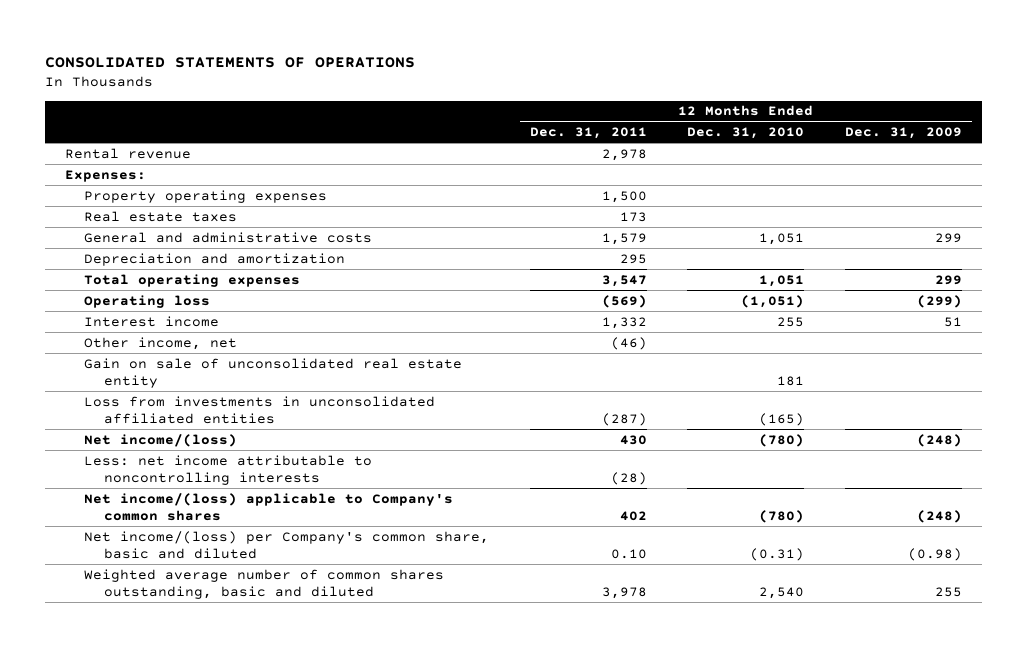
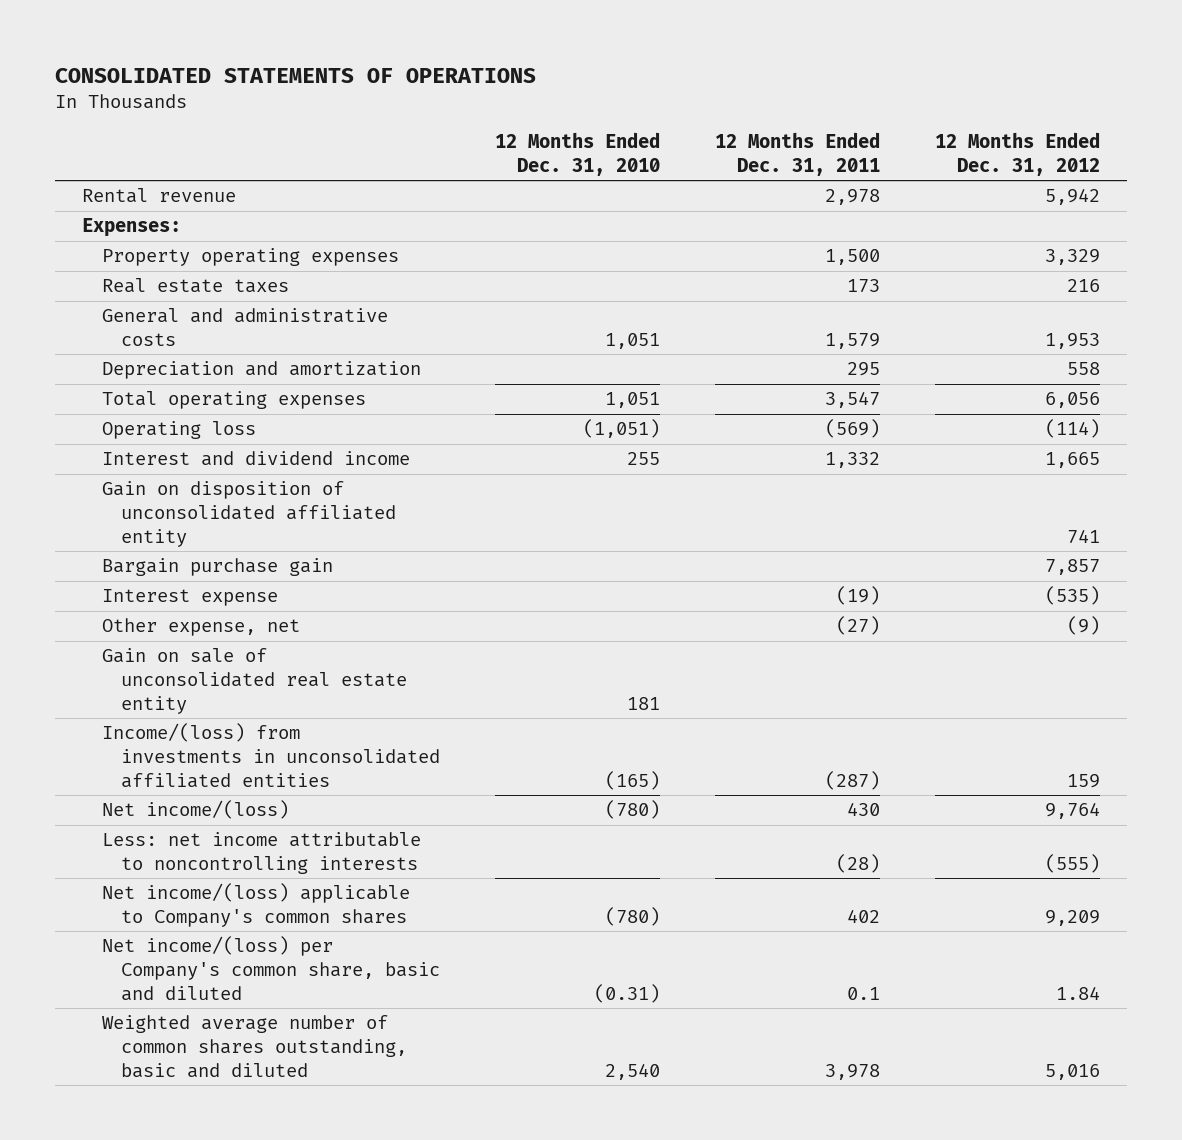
- | 12 Months Ended Dec. 31, 2011 | 12 Months Ended Dec. 31, 2010 | 12 Months Ended Dec. 31, 2009
+ | 12 Months Ended Dec. 31, 2010 | 12 Months Ended Dec. 31, 2011 | 12 Months Ended Dec. 31, 2012
- Interest income | 1,332 | 255 | 51
- Other income, net | (46) | |
+ Interest and dividend income | 255 | 1,332 | 1,665
+ Gain on disposition of unconsolidated affiliated entity | | | 741
+ Bargain purchase gain | | | 7,857
+ Interest expense | | (19) | (535)
+ Other expense, net | | (27) | (9)
- Loss from investments in unconsolidated affiliated entities | (287) | (165) |
+ Income/(loss) from investments in unconsolidated affiliated entities | (165) | (287) | 159
- Net income/(loss) per Company's common share, basic and diluted | 0.10 | (0.31) | (0.98)
+ Net income/(loss) per Company's common share, basic and diluted | (0.31) | 0.1 | 1.84

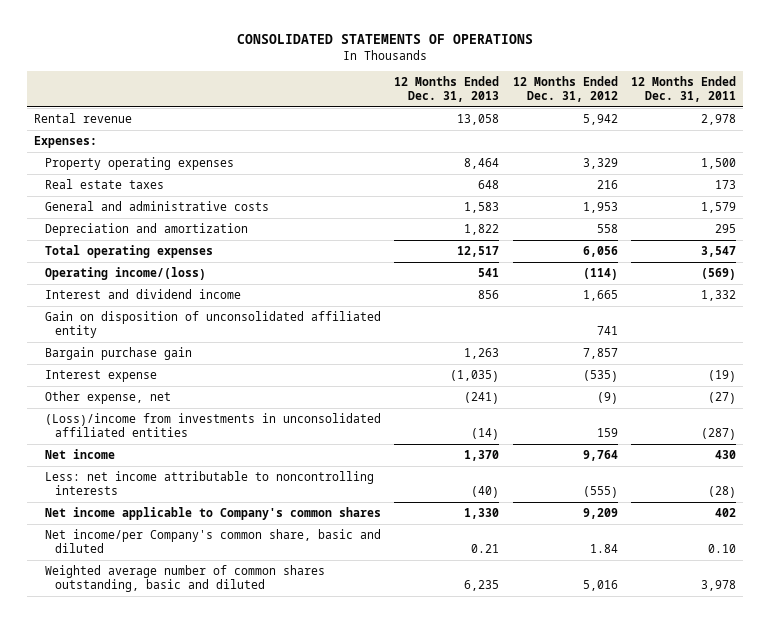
- | 12 Months Ended Dec. 31, 2010 | 12 Months Ended Dec. 31, 2011 | 12 Months Ended Dec. 31, 2012
+ | 12 Months Ended Dec. 31, 2013 | 12 Months Ended Dec. 31, 2012 | 12 Months Ended Dec. 31, 2011
- Operating loss | (1,051) | (569) | (114)
+ Operating income/(loss) | 541 | (114) | (569)
- Gain on sale of unconsolidated real estate entity | 181 | |
- Income/(loss) from investments in unconsolidated affiliated entities | (165) | (287) | 159
- Net income/(loss) | (780) | 430 | 9,764
+ (Loss)/income from investments in unconsolidated affiliated entities | (14) | 159 | (287)
+ Net income | 1,370 | 9,764 | 430
- Net income/(loss) applicable to Company's common shares | (780) | 402 | 9,209
- Net income/(loss) per Company's common share, basic and diluted | (0.31) | 0.1 | 1.84
+ Net income applicable to Company's common shares | 1,330 | 9,209 | 402
+ Net income/per Company's common share, basic and diluted | 0.21 | 1.84 | 0.10

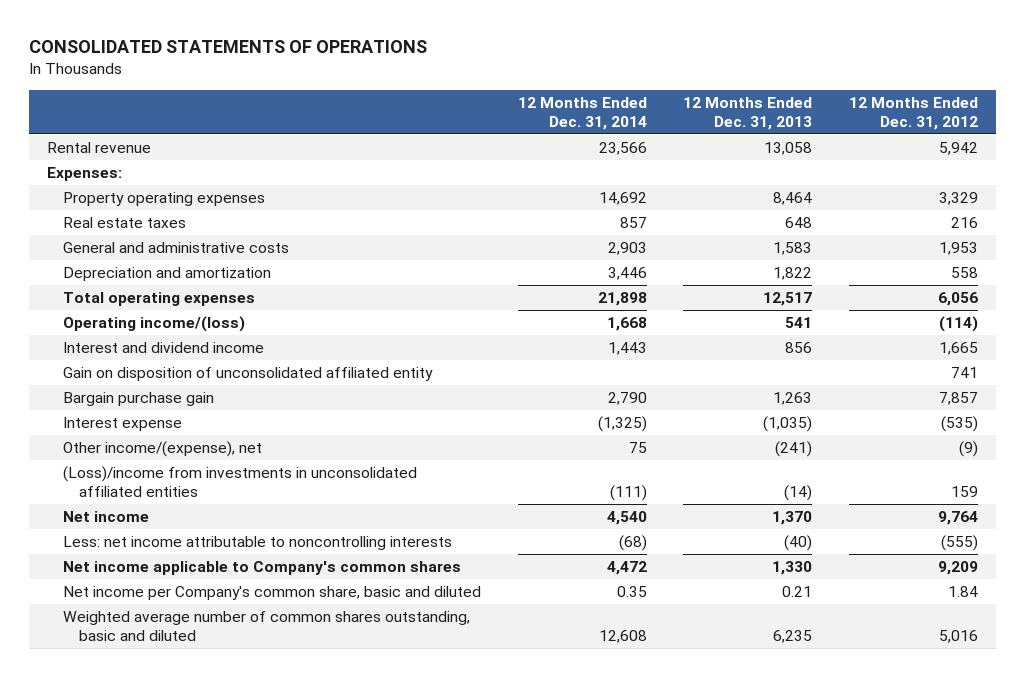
- | 12 Months Ended Dec. 31, 2013 | 12 Months Ended Dec. 31, 2012 | 12 Months Ended Dec. 31, 2011
+ | 12 Months Ended Dec. 31, 2014 | 12 Months Ended Dec. 31, 2013 | 12 Months Ended Dec. 31, 2012
- Other expense, net | (241) | (9) | (27)
+ Other income/(expense), net | 75 | (241) | (9)
- Net income/per Company's common share, basic and diluted | 0.21 | 1.84 | 0.10
+ Net income per Company's common share, basic and diluted | 0.35 | 0.21 | 1.84

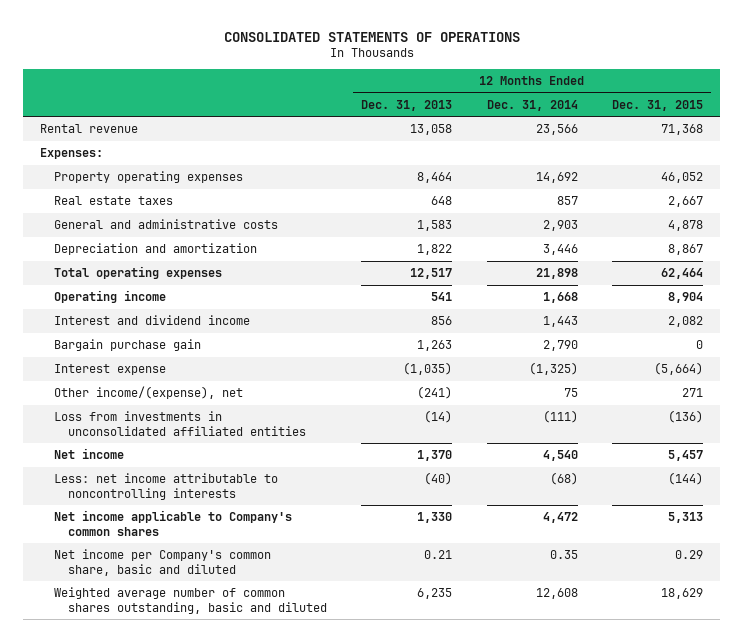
- | 12 Months Ended Dec. 31, 2014 | 12 Months Ended Dec. 31, 2013 | 12 Months Ended Dec. 31, 2012
+ | 12 Months Ended Dec. 31, 2013 | 12 Months Ended Dec. 31, 2014 | 12 Months Ended Dec. 31, 2015
- Operating income/(loss) | 1,668 | 541 | (114)
+ Operating income | 541 | 1,668 | 8,904
- Gain on disposition of unconsolidated affiliated entity | | | 741
- (Loss)/income from investments in unconsolidated affiliated entities | (111) | (14) | 159
+ Loss from investments in unconsolidated affiliated entities | (14) | (111) | (136)

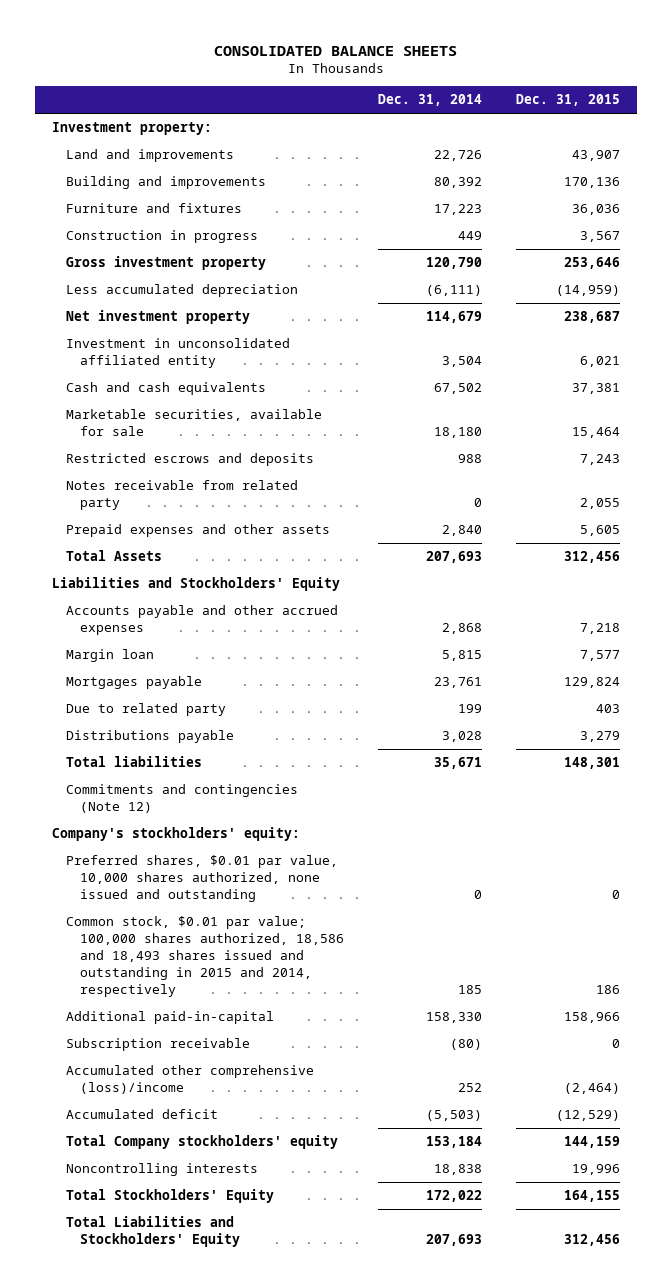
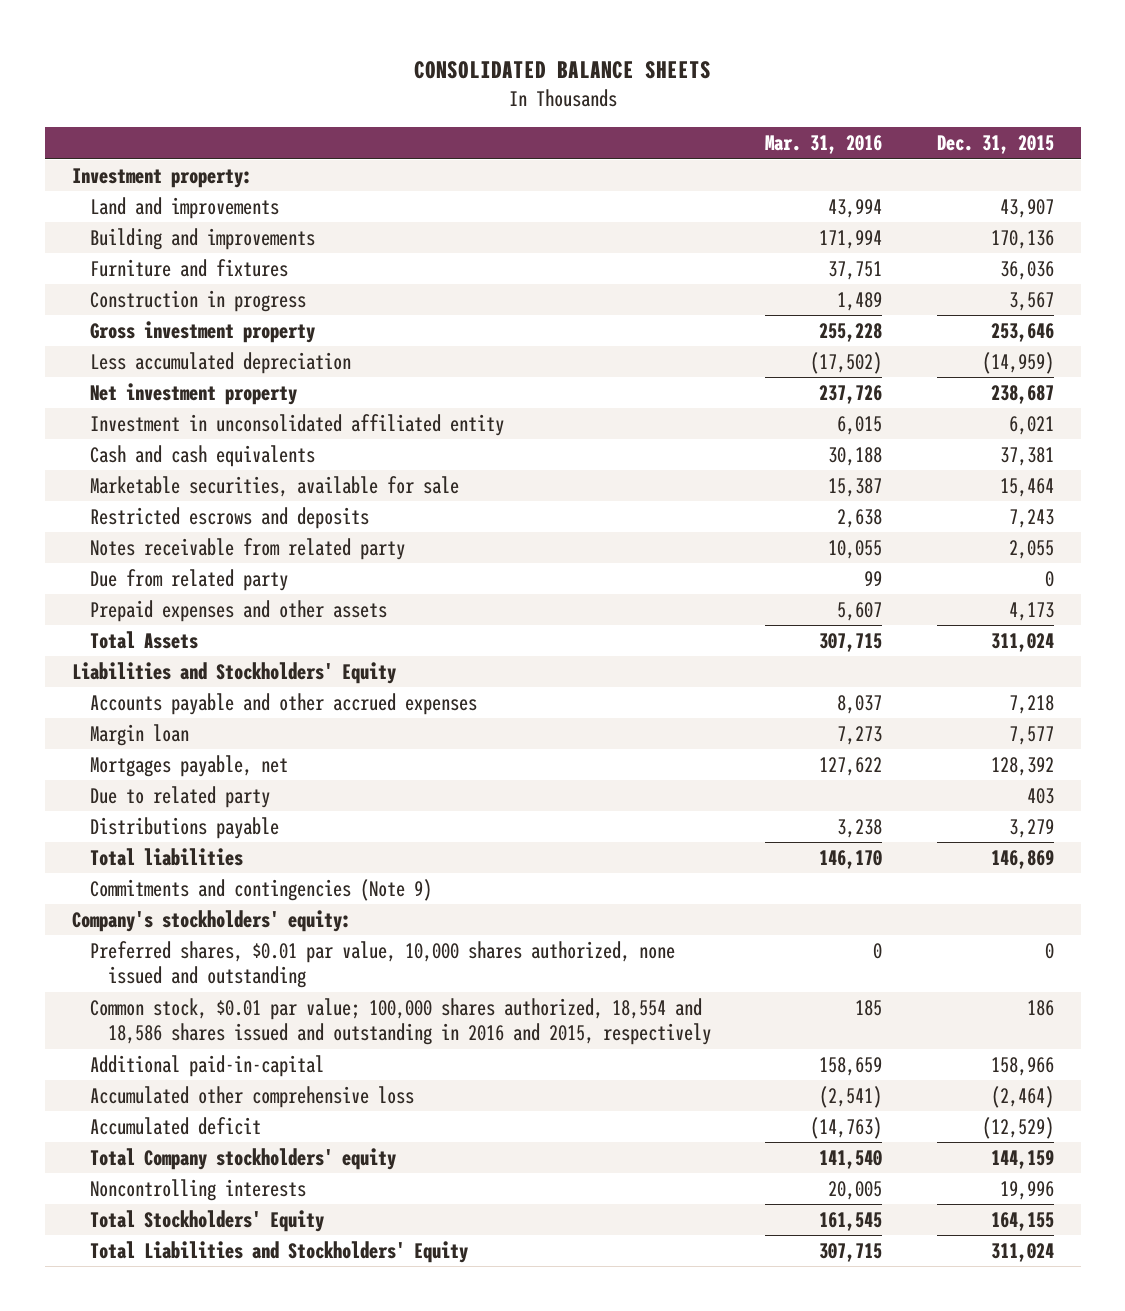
- | Dec. 31, 2014 | Dec. 31, 2015
+ | Mar. 31, 2016 | Dec. 31, 2015
- Prepaid expenses and other assets | 2,840 | 5,605
- Total Assets | 207,693 | 312,456
+ Due from related party | 99 | 0
+ Prepaid expenses and other assets | 5,607 | 4,173
+ Total Assets | 307,715 | 311,024
- Mortgages payable | 23,761 | 129,824
+ Mortgages payable, net | 127,622 | 128,392
- Total liabilities | 35,671 | 148,301
- Commitments and contingencies (Note 12)
+ Total liabilities | 146,170 | 146,869
+ Commitments and contingencies (Note 9)
- Common stock, $0.01 par value; 100,000 shares authorized, 18,586 and 18,493 shares issued and outstanding in 2015 and 2014, respectively | 185 | 186
+ Common stock, $0.01 par value; 100,000 shares authorized, 18,554 and 18,586 shares issued and outstanding in 2016 and 2015, respectively | 185 | 186
- Subscription receivable | (80) | 0
- Accumulated other comprehensive (loss)/income | 252 | (2,464)
+ Accumulated other comprehensive loss | (2,541) | (2,464)
- Total Liabilities and Stockholders' Equity | 207,693 | 312,456
+ Total Liabilities and Stockholders' Equity | 307,715 | 311,024

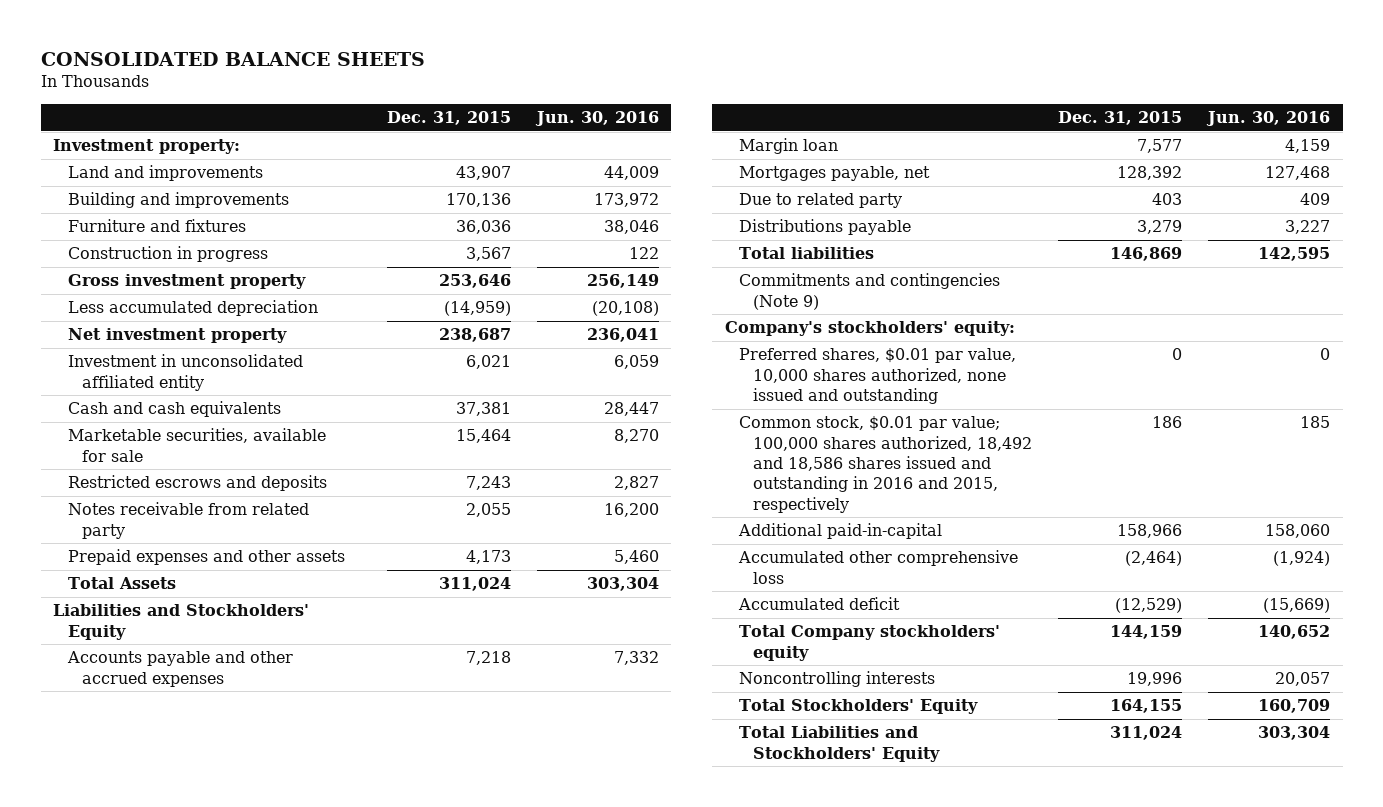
- | Mar. 31, 2016 | Dec. 31, 2015
+ | Dec. 31, 2015 | Jun. 30, 2016
- Due from related party | 99 | 0
- Common stock, $0.01 par value; 100,000 shares authorized, 18,554 and 18,586 shares issued and outstanding in 2016 and 2015, respectively | 185 | 186
+ Common stock, $0.01 par value; 100,000 shares authorized, 18,492 and 18,586 shares issued and outstanding in 2016 and 2015, respectively | 186 | 185

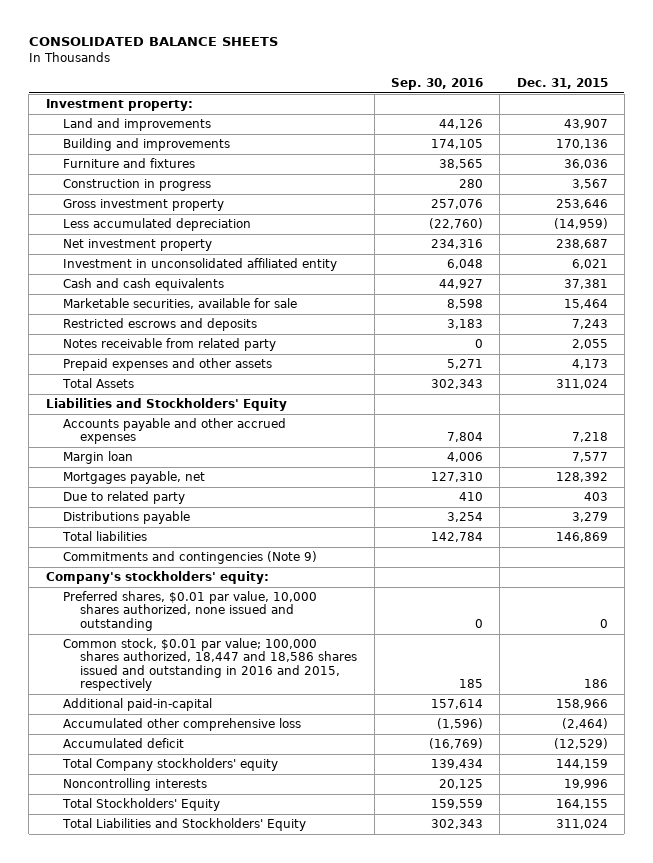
- | Dec. 31, 2015 | Jun. 30, 2016
+ | Sep. 30, 2016 | Dec. 31, 2015
- Common stock, $0.01 par value; 100,000 shares authorized, 18,492 and 18,586 shares issued and outstanding in 2016 and 2015, respectively | 186 | 185
+ Common stock, $0.01 par value; 100,000 shares authorized, 18,447 and 18,586 shares issued and outstanding in 2016 and 2015, respectively | 185 | 186

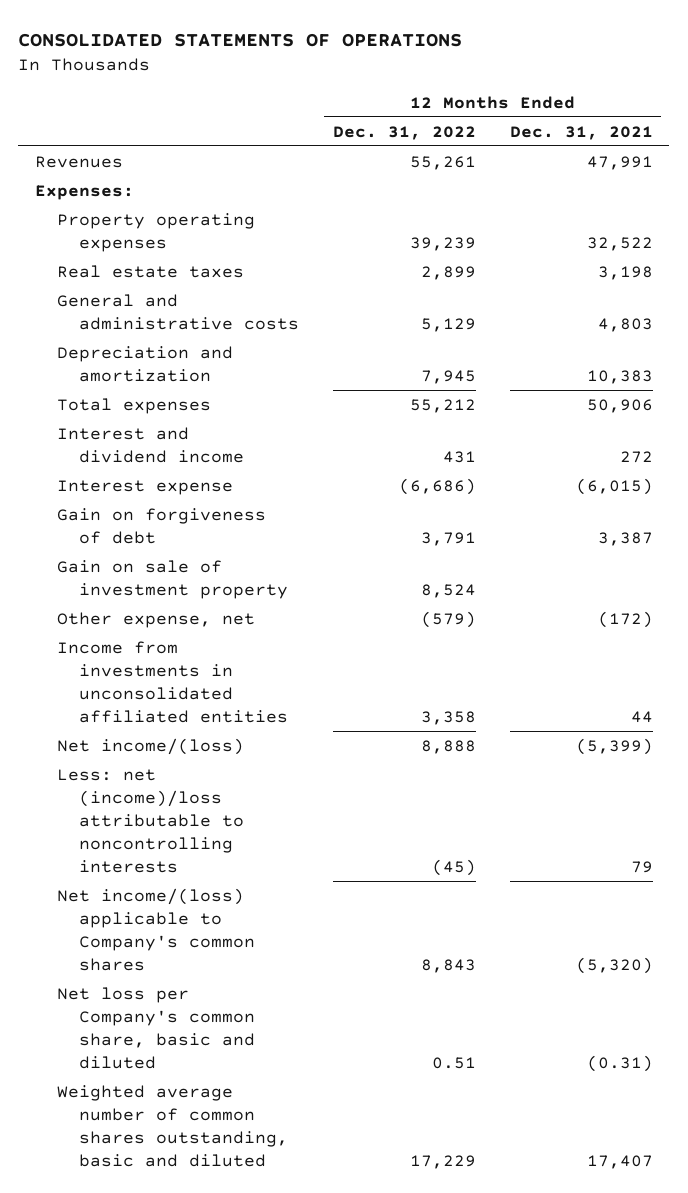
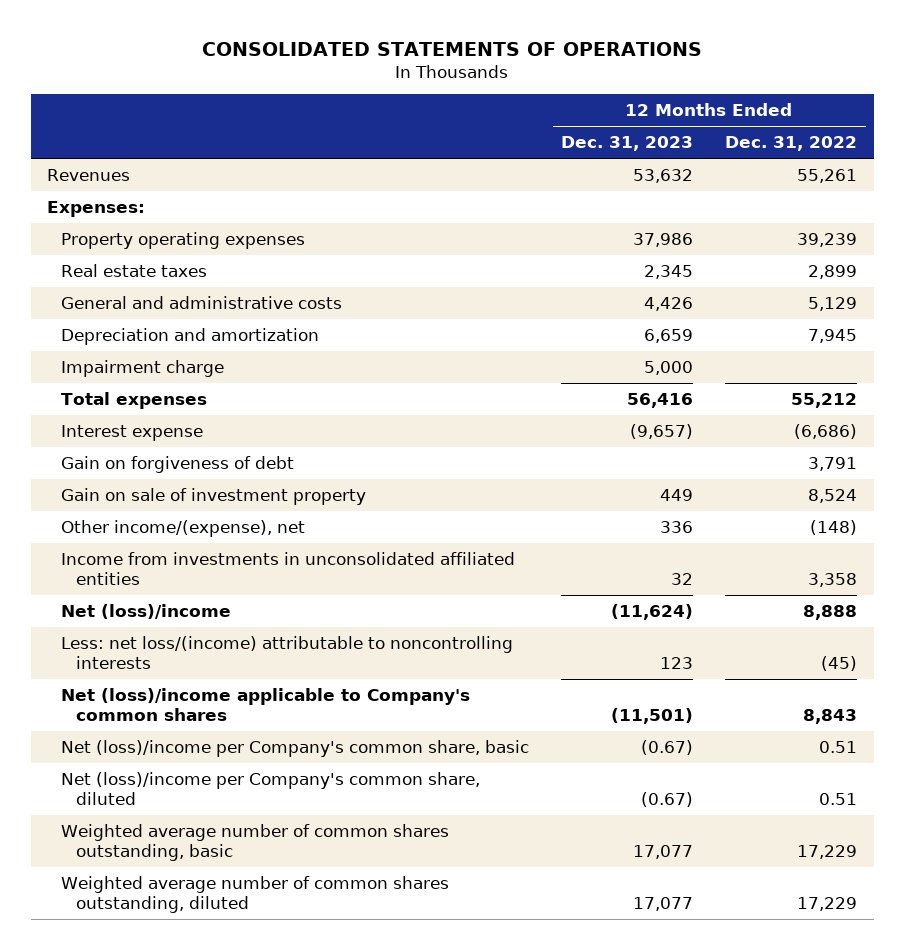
- | 12 Months Ended Dec. 31, 2022 | 12 Months Ended Dec. 31, 2021
+ | 12 Months Ended Dec. 31, 2023 | 12 Months Ended Dec. 31, 2022
+ Impairment charge | 5,000 |
- Interest and dividend income | 431 | 272
- Other expense, net | (579) | (172)
+ Other income/(expense), net | 336 | (148)
- Net income/(loss) | 8,888 | (5,399)
- Less: net (income)/loss attributable to noncontrolling interests | (45) | 79
- Net income/(loss) applicable to Company's common shares | 8,843 | (5,320)
- Net loss per Company's common share, basic and diluted | 0.51 | (0.31)
- Weighted average number of common shares outstanding, basic and diluted | 17,229 | 17,407
+ Net (loss)/income | (11,624) | 8,888
+ Less: net loss/(income) attributable to noncontrolling interests | 123 | (45)
+ Net (loss)/income applicable to Company's common shares | (11,501) | 8,843
+ Net (loss)/income per Company's common share, basic | (0.67) | 0.51
+ Net (loss)/income per Company's common share, diluted | (0.67) | 0.51
+ Weighted average number of common shares outstanding, basic | 17,077 | 17,229
+ Weighted average number of common shares outstanding, diluted | 17,077 | 17,229

